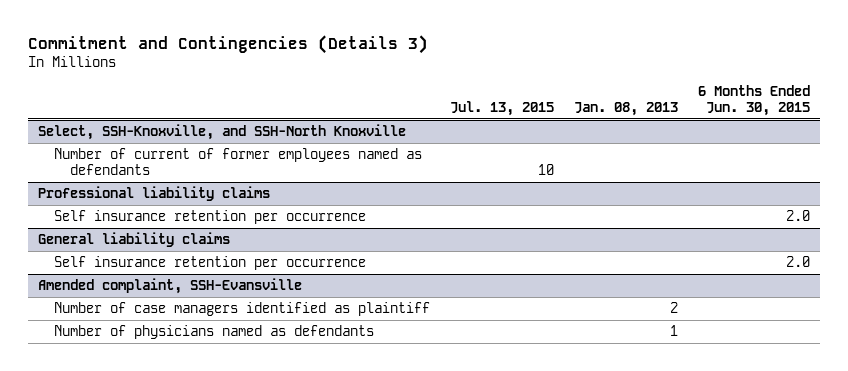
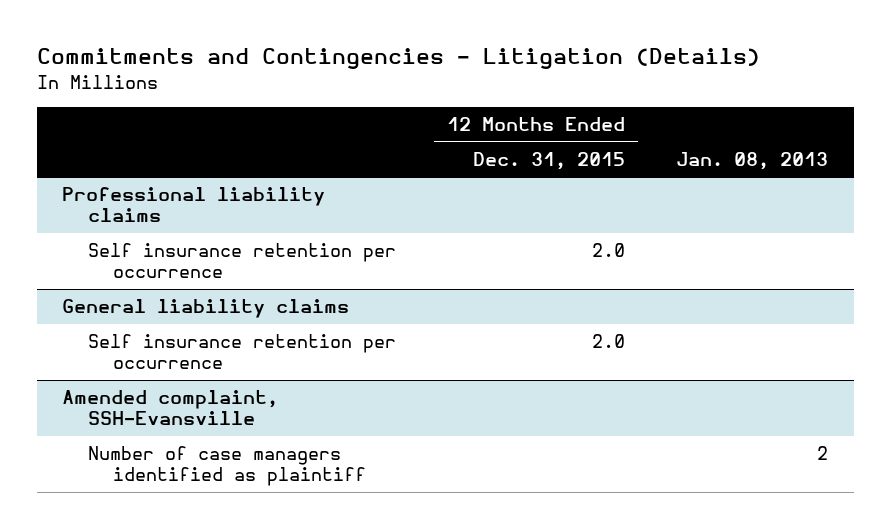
- Commitment and Contingencies (Details 3)
+ Commitments and Contingencies - Litigation (Details)
- | Jul. 13, 2015 | Jan. 08, 2013 | 6 Months Ended Jun. 30, 2015
+ | 12 Months Ended Dec. 31, 2015 | Jan. 08, 2013
- Select, SSH-Knoxville, and SSH-North Knoxville
- Number of current of former employees named as defendants | 10 | |
@ Amended complaint, SSH-Evansville
- Number of physicians named as defendants | | 1 |

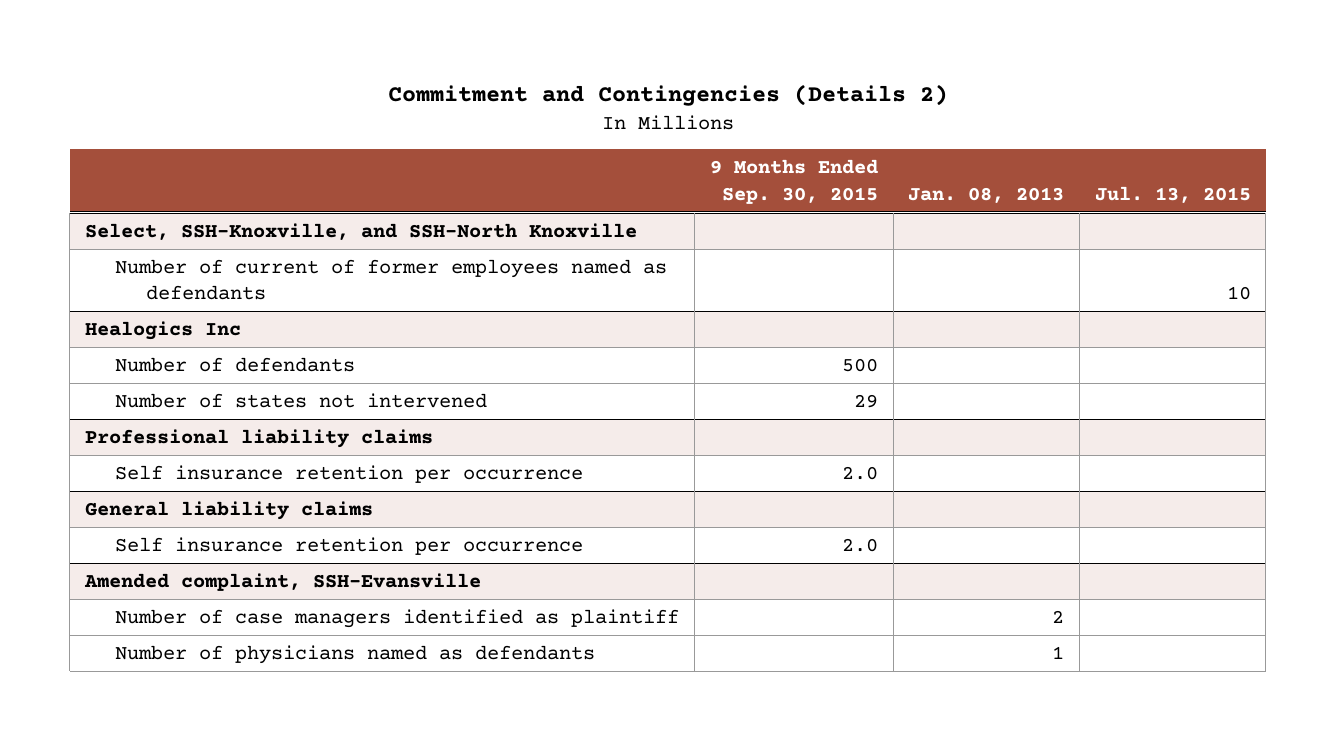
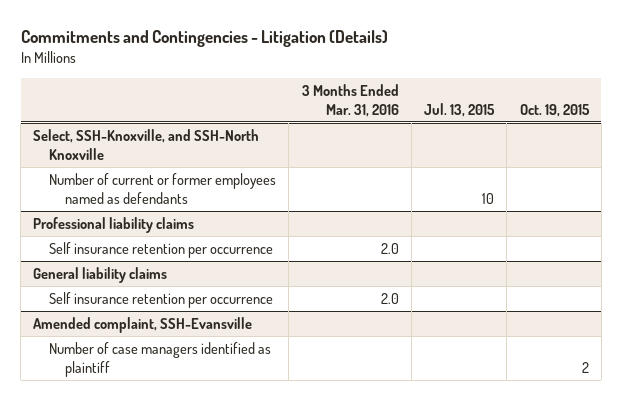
- Commitment and Contingencies (Details 2)
+ Commitments and Contingencies - Litigation (Details)
- | 9 Months Ended Sep. 30, 2015 | Jan. 08, 2013 | Jul. 13, 2015
+ | 3 Months Ended Mar. 31, 2016 | Jul. 13, 2015 | Oct. 19, 2015
@ Select, SSH-Knoxville, and SSH-North Knoxville
- Number of current of former employees named as defendants | | | 10
- Healogics Inc
- Number of defendants | 500 | |
- Number of states not intervened | 29 | |
@ Select, SSH-Knoxville, and SSH-North Knoxville
+ Number of current or former employees named as defendants | | 10 |
@ Amended complaint, SSH-Evansville
- Number of physicians named as defendants | | 1 |

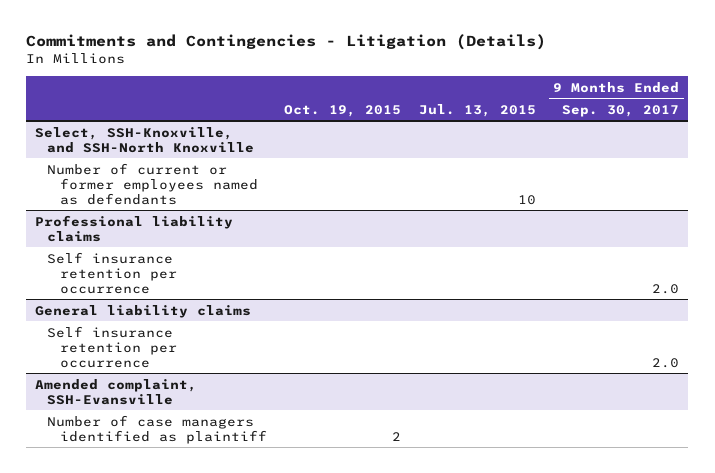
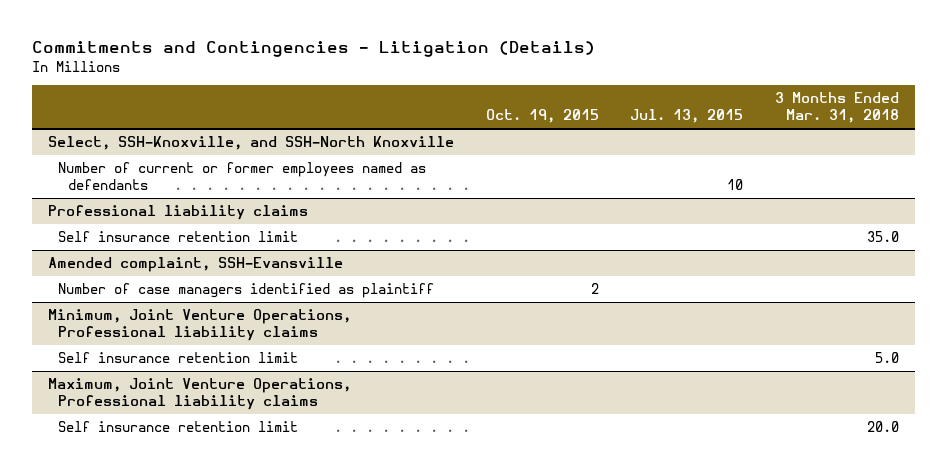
- | Oct. 19, 2015 | Jul. 13, 2015 | 9 Months Ended Sep. 30, 2017
+ | Oct. 19, 2015 | Jul. 13, 2015 | 3 Months Ended Mar. 31, 2018
@ Professional liability claims
- Self insurance retention per occurrence | | | 2.0
- General liability claims
- Self insurance retention per occurrence | | | 2.0
@ Professional liability claims
+ Self insurance retention limit | | | 35.0
+ Minimum, Joint Venture Operations, Professional liability claims
+ Self insurance retention limit | | | 5.0
+ Maximum, Joint Venture Operations, Professional liability claims
+ Self insurance retention limit | | | 20.0

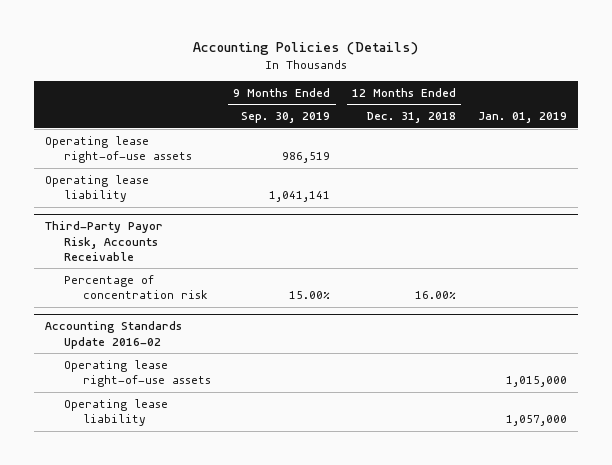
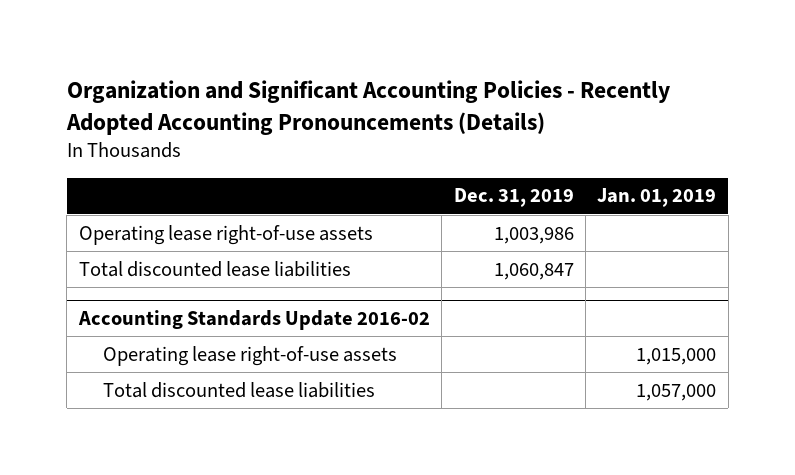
- Accounting Policies (Details)
+ Organization and Significant Accounting Policies - Recently Adopted Accounting Pronouncements (Details)
- | 9 Months Ended Sep. 30, 2019 | 12 Months Ended Dec. 31, 2018 | Jan. 01, 2019
+ | Dec. 31, 2019 | Jan. 01, 2019
- Operating lease liability | 1,041,141 | |
- Third-Party Payor Risk, Accounts Receivable
- Percentage of concentration risk | 15.00% | 16.00% |
+ Total discounted lease liabilities | 1,060,847 |
@ Accounting Standards Update 2016-02
- Operating lease liability | | | 1,057,000
+ Total discounted lease liabilities | | 1,057,000

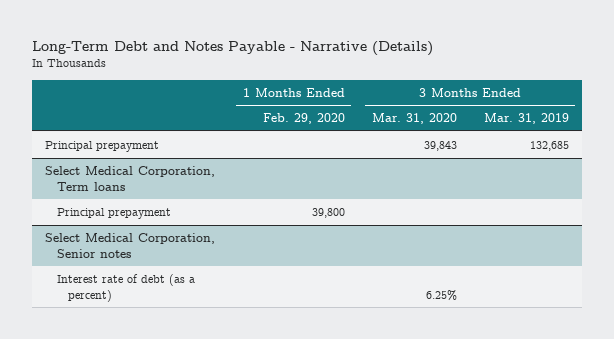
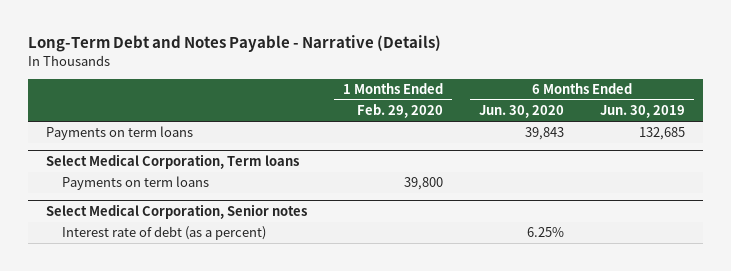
- | 1 Months Ended Feb. 29, 2020 | 3 Months Ended Mar. 31, 2020 | 3 Months Ended Mar. 31, 2019
+ | 1 Months Ended Feb. 29, 2020 | 6 Months Ended Jun. 30, 2020 | 6 Months Ended Jun. 30, 2019
- Principal prepayment | | 39,843 | 132,685
+ Payments on term loans | | 39,843 | 132,685
@ Select Medical Corporation, Term loans
- Principal prepayment | 39,800 | |
+ Payments on term loans | 39,800 | |

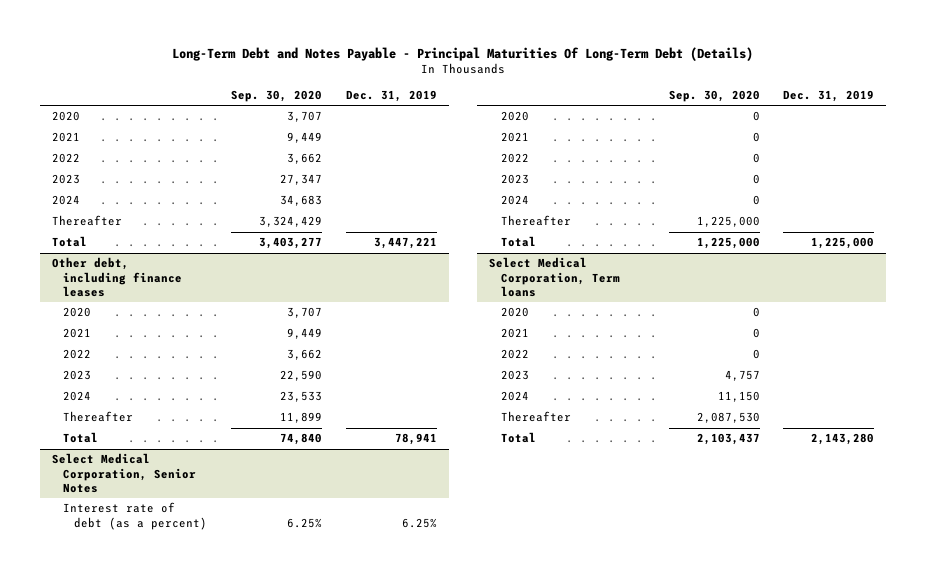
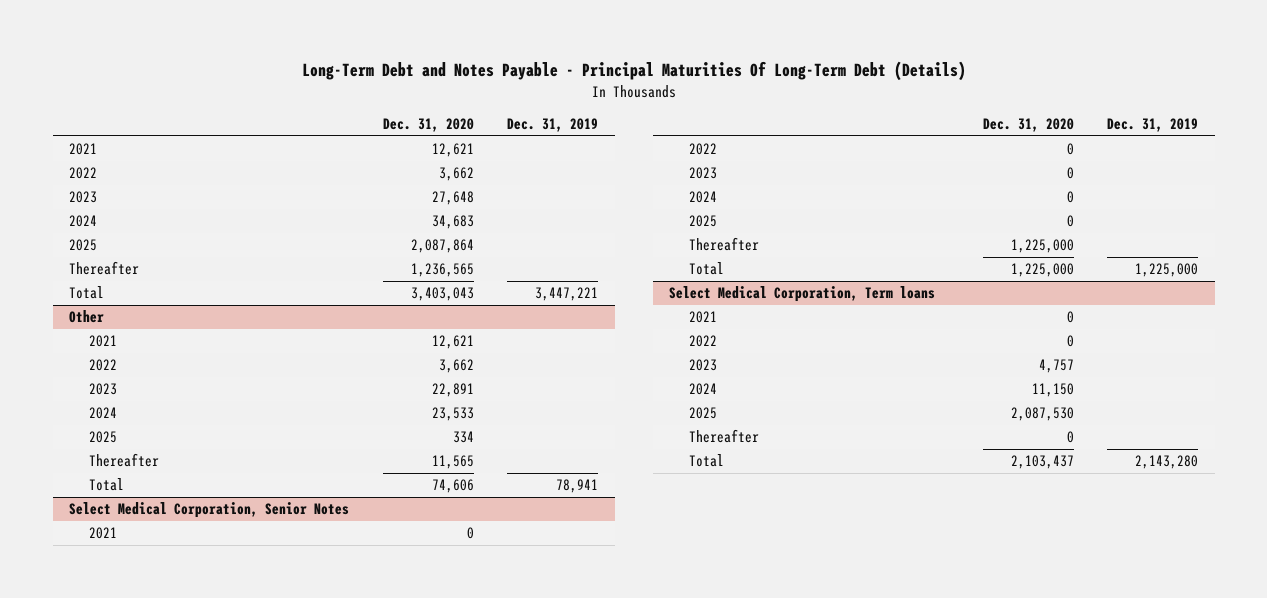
- | Sep. 30, 2020 | Dec. 31, 2019
+ | Dec. 31, 2020 | Dec. 31, 2019
- 2020 | 3,707 |
+ 2025 | 2,087,864 |
- Other debt, including finance leases
- 2020 | 3,707 |
+ Other
+ 2025 | 334 |
@ Select Medical Corporation, Senior Notes
- Interest rate of debt (as a percent) | 6.25% | 6.25%
- 2020 | 0 |
+ 2025 | 0 |
@ Select Medical Corporation, Term loans
- 2020 | 0 |
+ 2025 | 2,087,530 |

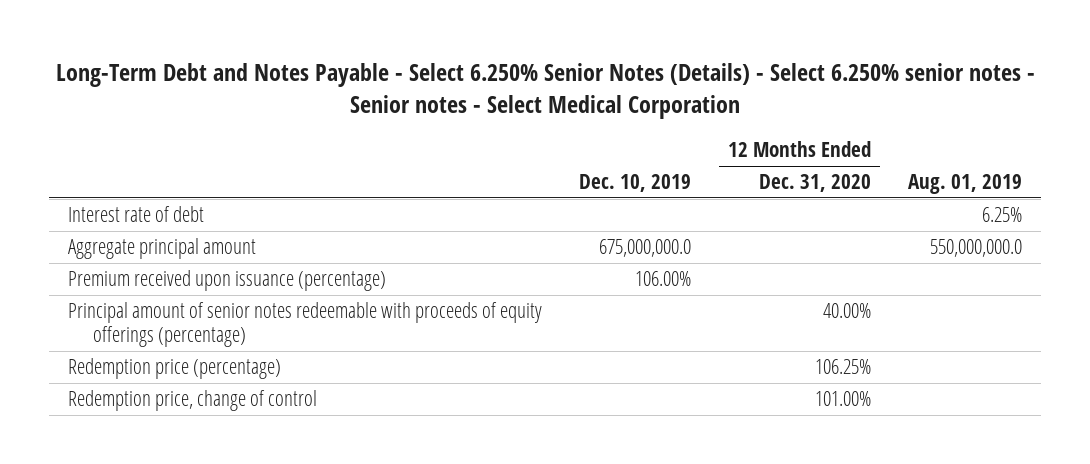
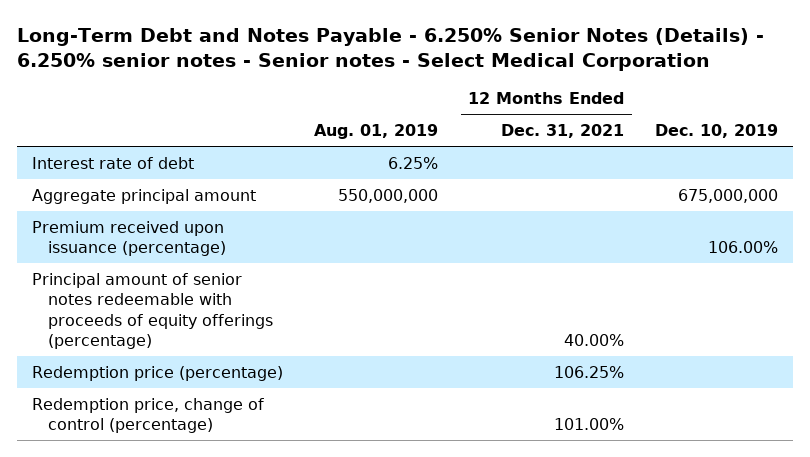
- Long-Term Debt and Notes Payable - Select 6.250% Senior Notes (Details) - Select 6.250% senior notes - Senior notes - Select Medical Corporation
+ Long-Term Debt and Notes Payable - 6.250% Senior Notes (Details) - 6.250% senior notes - Senior notes - Select Medical Corporation
- | Dec. 10, 2019 | 12 Months Ended Dec. 31, 2020 | Aug. 01, 2019
+ | Aug. 01, 2019 | 12 Months Ended Dec. 31, 2021 | Dec. 10, 2019
- Aggregate principal amount | 675,000,000.0 | | 550,000,000.0
+ Aggregate principal amount | 550,000,000 | | 675,000,000
- Redemption price, change of control | | 101.00% |
+ Redemption price, change of control (percentage) | | 101.00% |

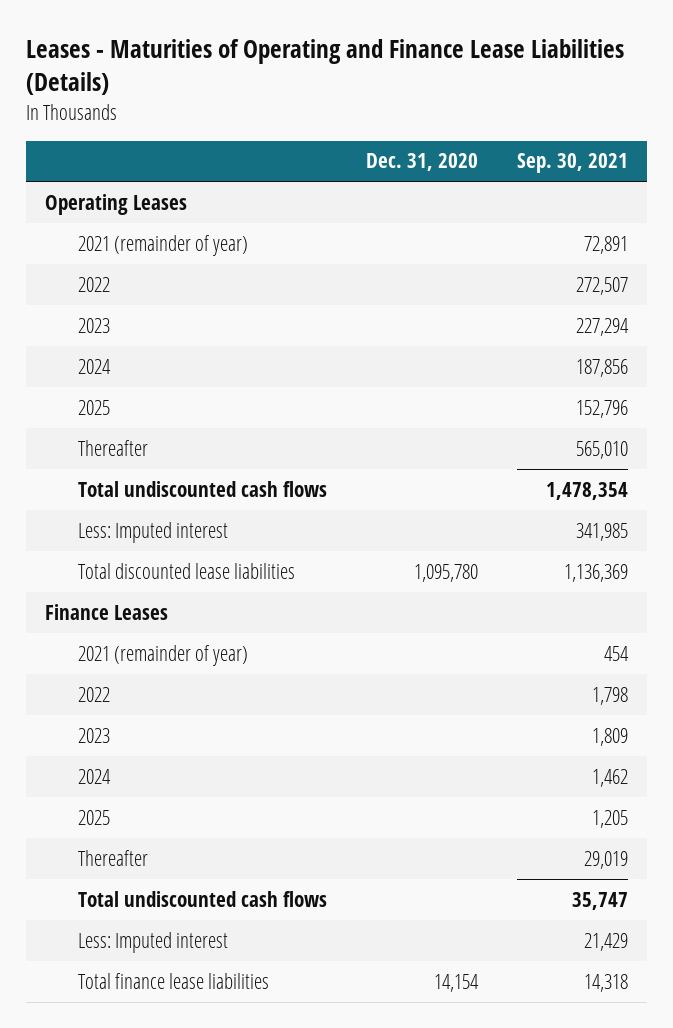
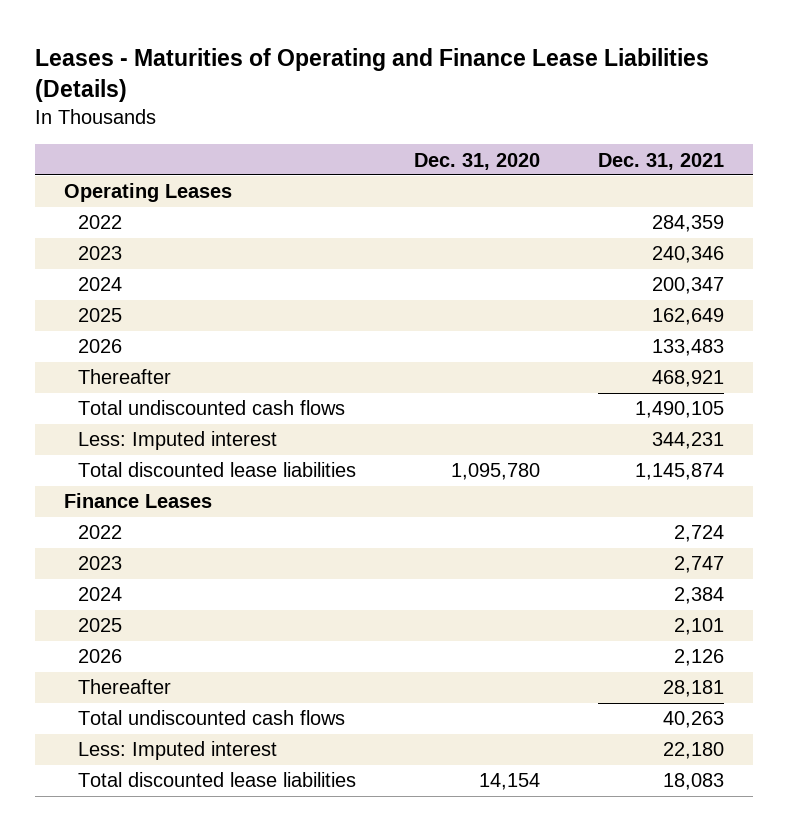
- | Dec. 31, 2020 | Sep. 30, 2021
+ | Dec. 31, 2020 | Dec. 31, 2021
- 2021 (remainder of year) | | 72,891
+ 2026 | | 133,483
- 2021 (remainder of year) | | 454
+ 2026 | | 2,126
- Total finance lease liabilities | 14,154 | 14,318
+ Total discounted lease liabilities | 14,154 | 18,083

